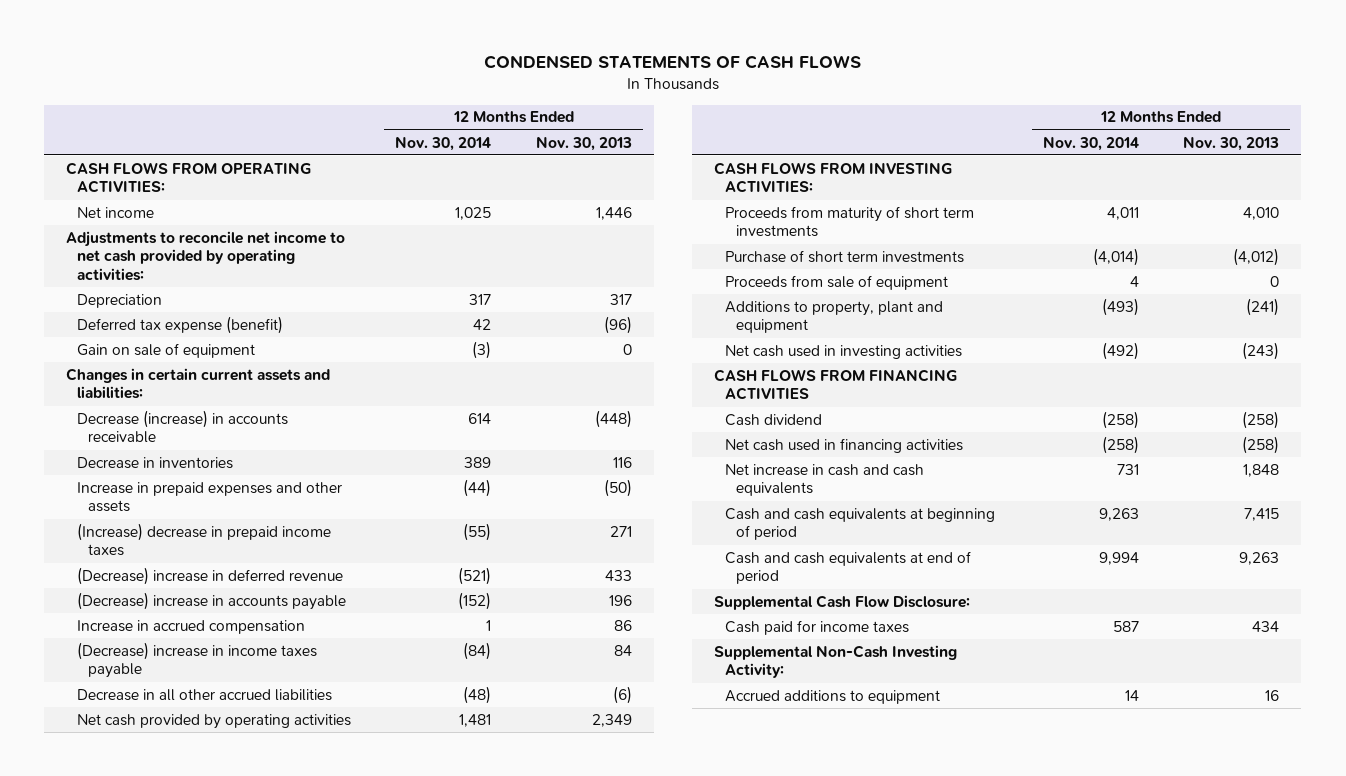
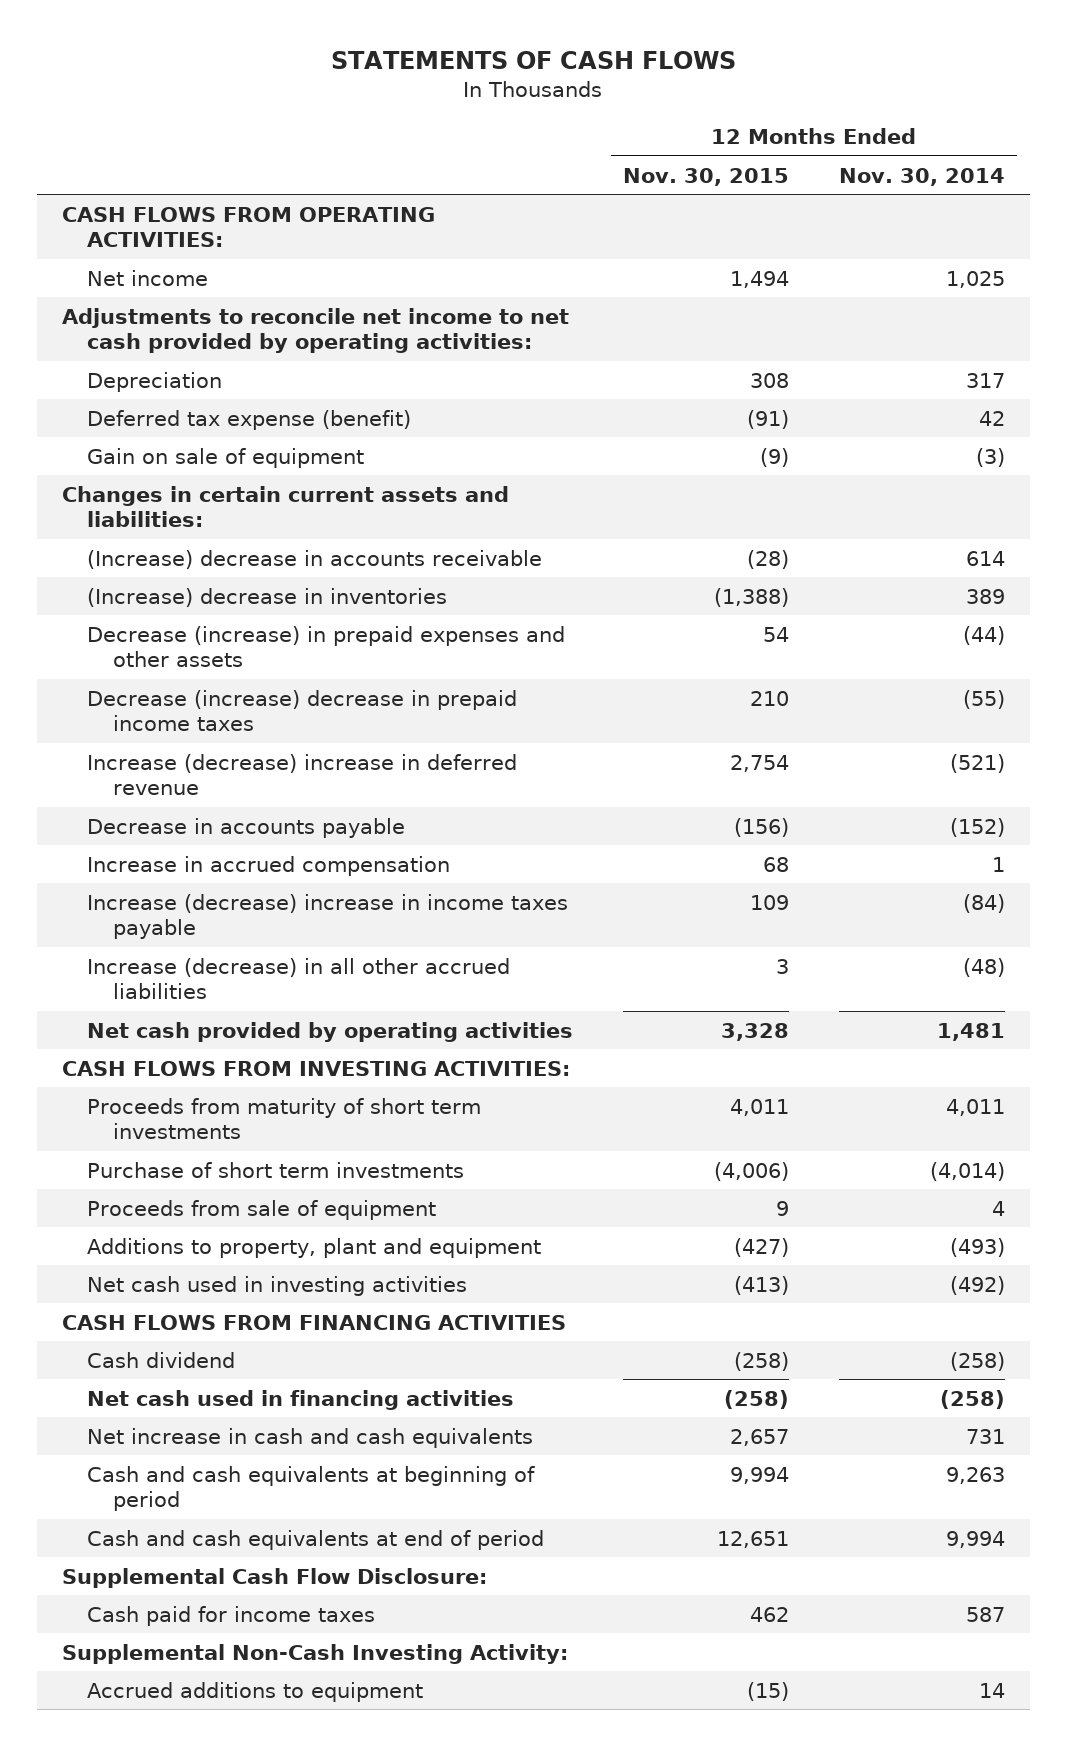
- CONDENSED STATEMENTS OF CASH FLOWS
+ STATEMENTS OF CASH FLOWS
- | 12 Months Ended Nov. 30, 2014 | 12 Months Ended Nov. 30, 2013
+ | 12 Months Ended Nov. 30, 2015 | 12 Months Ended Nov. 30, 2014
- Decrease (increase) in accounts receivable | 614 | (448)
- Decrease in inventories | 389 | 116
- Increase in prepaid expenses and other assets | (44) | (50)
- (Increase) decrease in prepaid income taxes | (55) | 271
- (Decrease) increase in deferred revenue | (521) | 433
- (Decrease) increase in accounts payable | (152) | 196
+ (Increase) decrease in accounts receivable | (28) | 614
+ (Increase) decrease in inventories | (1,388) | 389
+ Decrease (increase) in prepaid expenses and other assets | 54 | (44)
+ Decrease (increase) decrease in prepaid income taxes | 210 | (55)
+ Increase (decrease) increase in deferred revenue | 2,754 | (521)
+ Decrease in accounts payable | (156) | (152)
- (Decrease) increase in income taxes payable | (84) | 84
- Decrease in all other accrued liabilities | (48) | (6)
+ Increase (decrease) increase in income taxes payable | 109 | (84)
+ Increase (decrease) in all other accrued liabilities | 3 | (48)

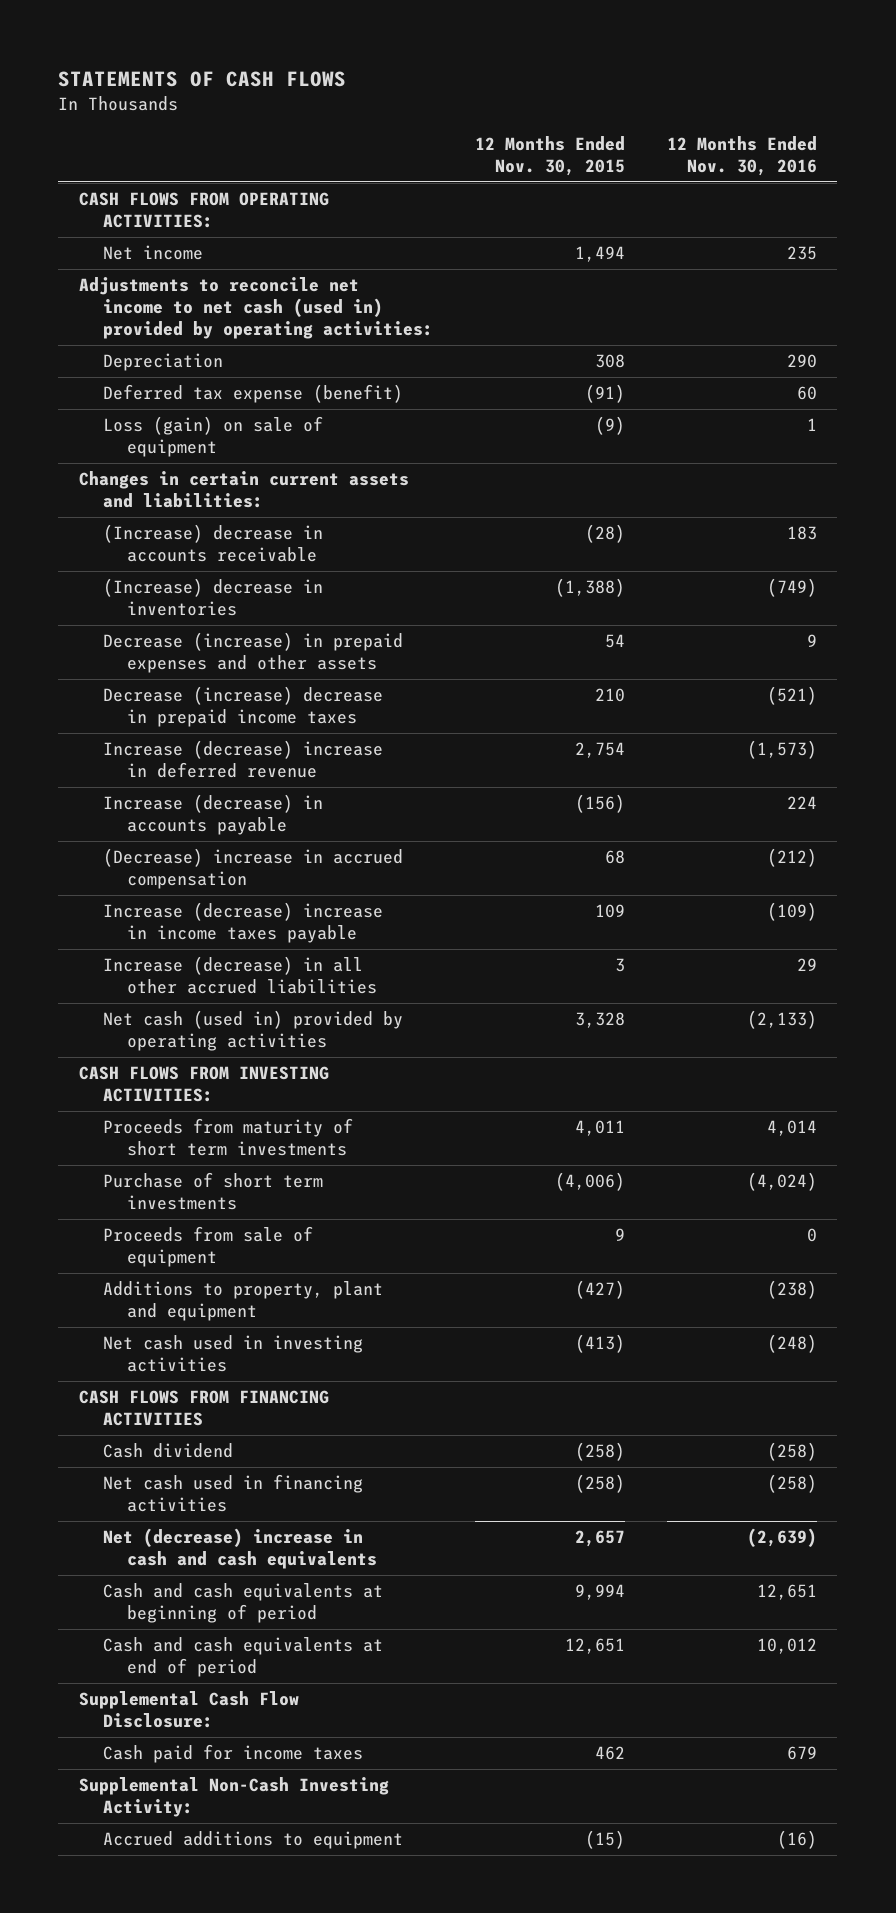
- | 12 Months Ended Nov. 30, 2015 | 12 Months Ended Nov. 30, 2014
+ | 12 Months Ended Nov. 30, 2015 | 12 Months Ended Nov. 30, 2016
- Adjustments to reconcile net income to net cash provided by operating activities:
+ Adjustments to reconcile net income to net cash (used in) provided by operating activities:
- Gain on sale of equipment | (9) | (3)
+ Loss (gain) on sale of equipment | (9) | 1
- Decrease in accounts payable | (156) | (152)
- Increase in accrued compensation | 68 | 1
+ Increase (decrease) in accounts payable | (156) | 224
+ (Decrease) increase in accrued compensation | 68 | (212)
- Net cash provided by operating activities | 3,328 | 1,481
+ Net cash (used in) provided by operating activities | 3,328 | (2,133)
- Net increase in cash and cash equivalents | 2,657 | 731
+ Net (decrease) increase in cash and cash equivalents | 2,657 | (2,639)

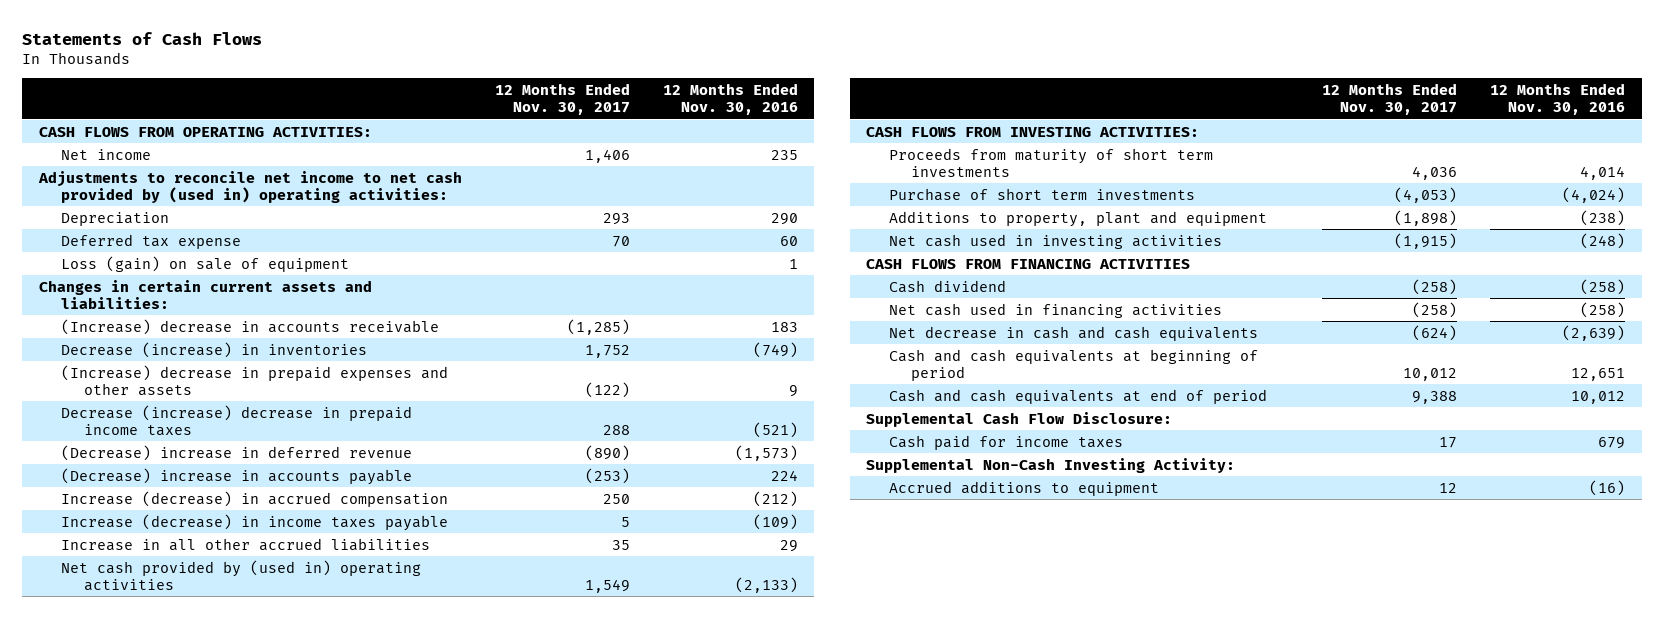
- STATEMENTS OF CASH FLOWS
+ Statements of Cash Flows
- | 12 Months Ended Nov. 30, 2015 | 12 Months Ended Nov. 30, 2016
+ | 12 Months Ended Nov. 30, 2017 | 12 Months Ended Nov. 30, 2016
- Adjustments to reconcile net income to net cash (used in) provided by operating activities:
+ Adjustments to reconcile net income to net cash provided by (used in) operating activities:
- Deferred tax expense (benefit) | (91) | 60
+ Deferred tax expense | 70 | 60
- (Increase) decrease in inventories | (1,388) | (749)
- Decrease (increase) in prepaid expenses and other assets | 54 | 9
+ Decrease (increase) in inventories | 1,752 | (749)
+ (Increase) decrease in prepaid expenses and other assets | (122) | 9
- Increase (decrease) increase in deferred revenue | 2,754 | (1,573)
- Increase (decrease) in accounts payable | (156) | 224
- (Decrease) increase in accrued compensation | 68 | (212)
- Increase (decrease) increase in income taxes payable | 109 | (109)
- Increase (decrease) in all other accrued liabilities | 3 | 29
- Net cash (used in) provided by operating activities | 3,328 | (2,133)
+ (Decrease) increase in deferred revenue | (890) | (1,573)
+ (Decrease) increase in accounts payable | (253) | 224
+ Increase (decrease) in accrued compensation | 250 | (212)
+ Increase (decrease) in income taxes payable | 5 | (109)
+ Increase in all other accrued liabilities | 35 | 29
+ Net cash provided by (used in) operating activities | 1,549 | (2,133)
- Proceeds from sale of equipment | 9 | 0
- Net (decrease) increase in cash and cash equivalents | 2,657 | (2,639)
+ Net decrease in cash and cash equivalents | (624) | (2,639)

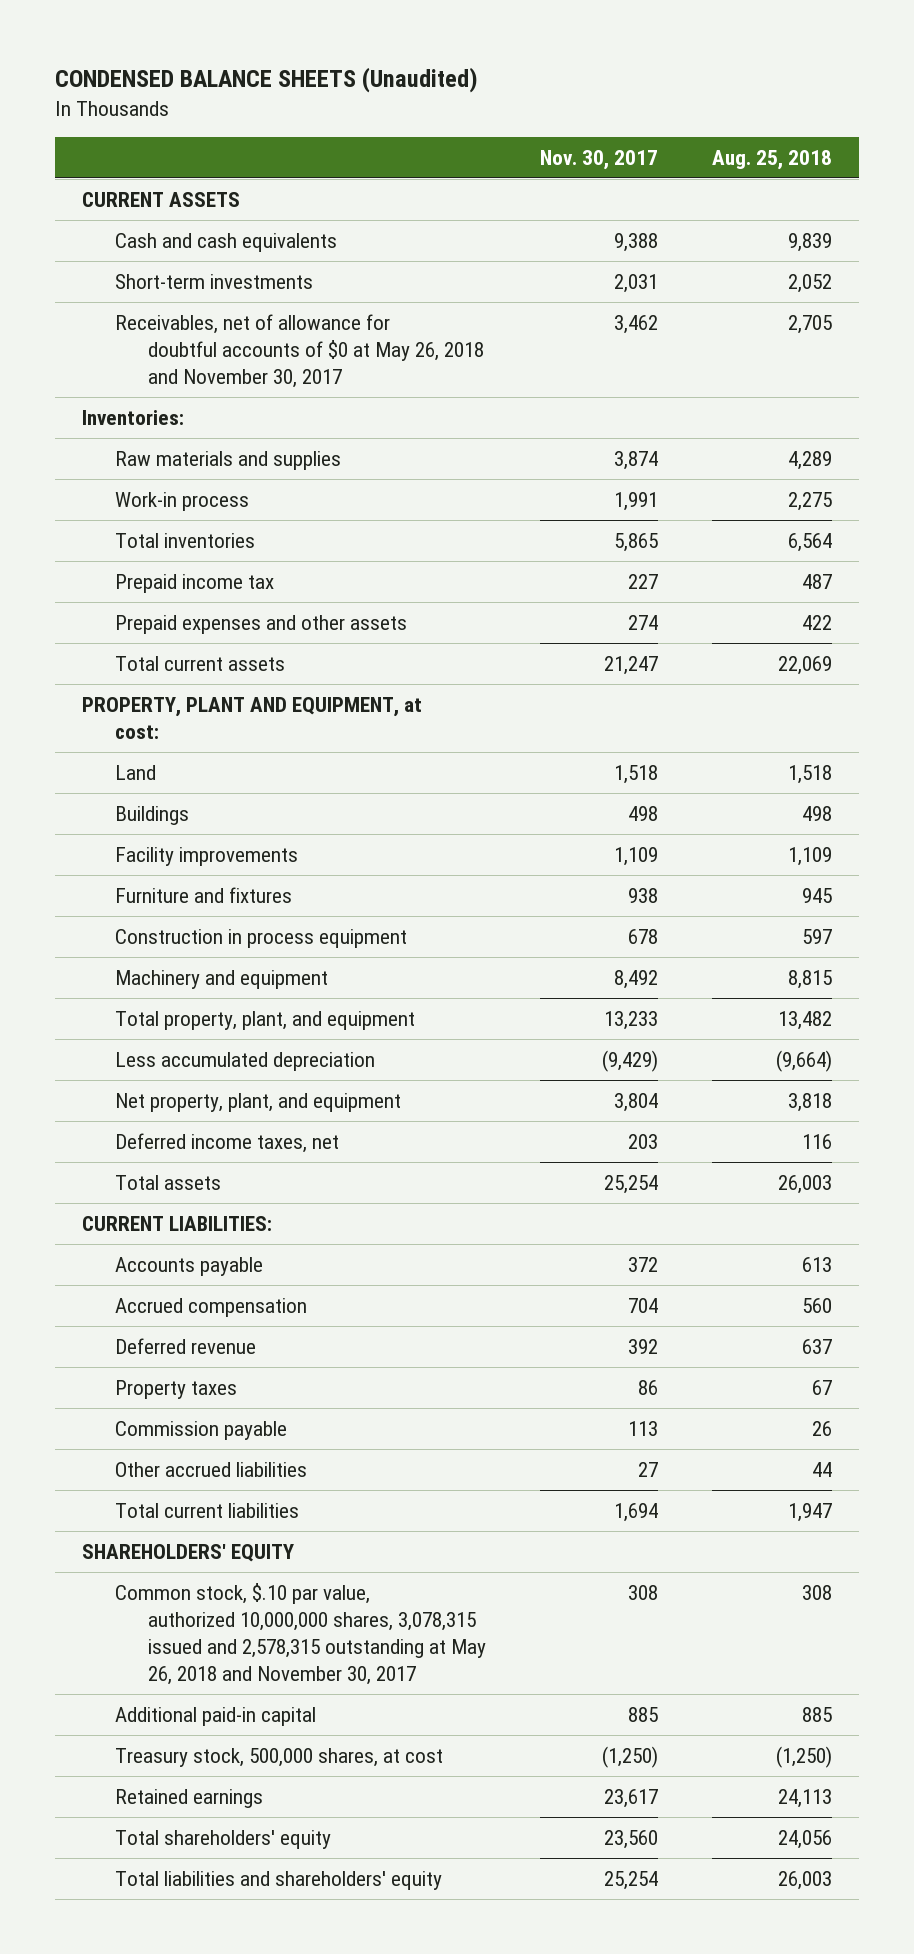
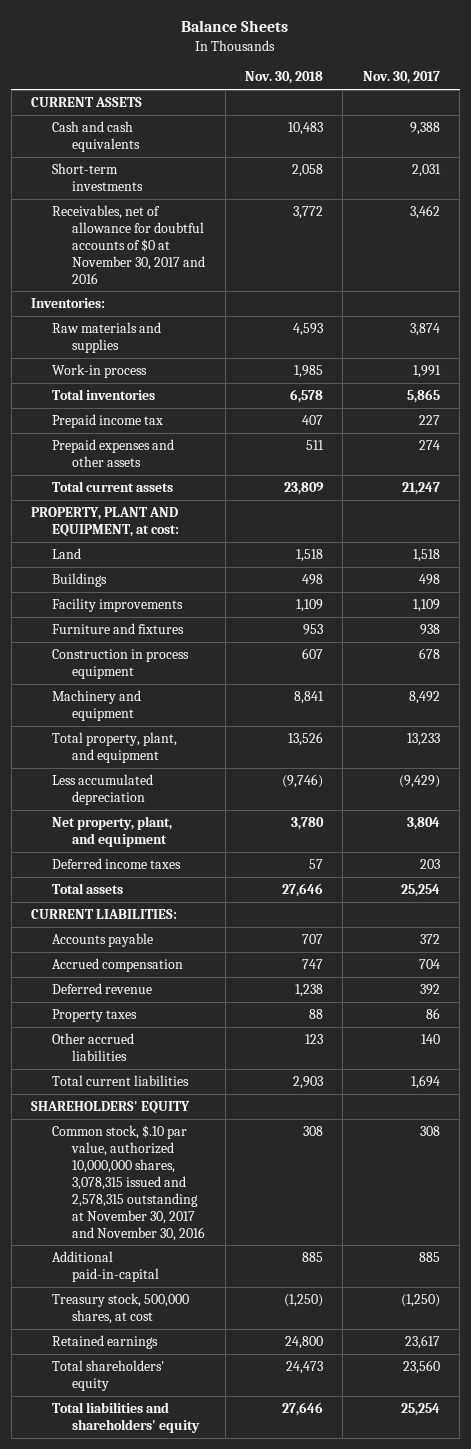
- CONDENSED BALANCE SHEETS (Unaudited)
+ Balance Sheets
- | Nov. 30, 2017 | Aug. 25, 2018
+ | Nov. 30, 2018 | Nov. 30, 2017
- Receivables, net of allowance for doubtful accounts of $0 at May 26, 2018 and November 30, 2017 | 3,462 | 2,705
+ Receivables, net of allowance for doubtful accounts of $0 at November 30, 2017 and 2016 | 3,772 | 3,462
- Deferred income taxes, net | 203 | 116
+ Deferred income taxes | 57 | 203
- Commission payable | 113 | 26
- Other accrued liabilities | 27 | 44
+ Other accrued liabilities | 123 | 140
- Common stock, $.10 par value, authorized 10,000,000 shares, 3,078,315 issued and 2,578,315 outstanding at May 26, 2018 and November 30, 2017 | 308 | 308
- Additional paid-in capital | 885 | 885
+ Common stock, $.10 par value, authorized 10,000,000 shares, 3,078,315 issued and 2,578,315 outstanding at November 30, 2017 and November 30, 2016 | 308 | 308
+ Additional paid-in-capital | 885 | 885

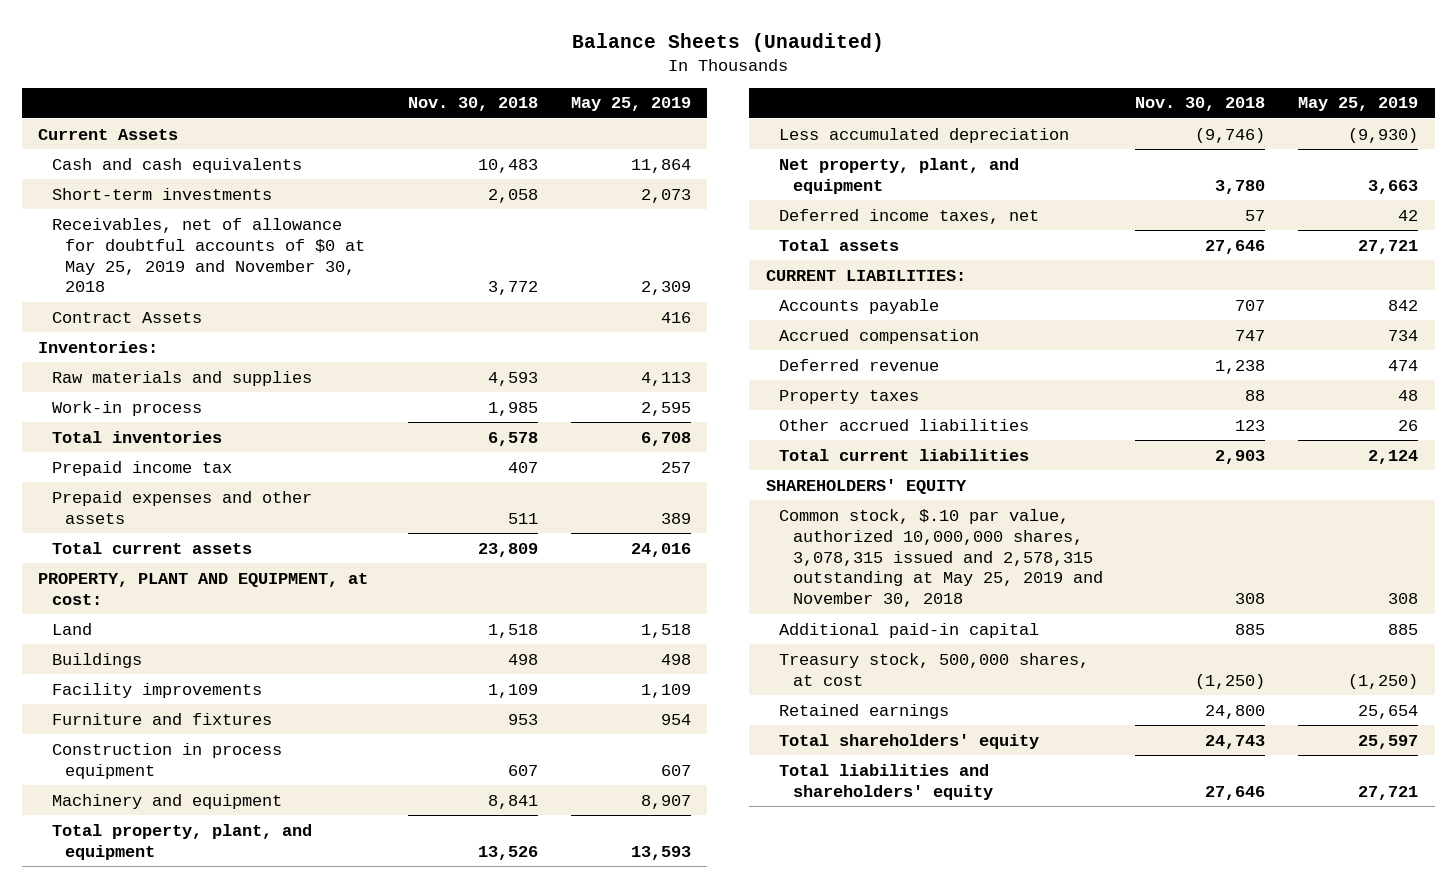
- Balance Sheets
+ Balance Sheets (Unaudited)
- | Nov. 30, 2018 | Nov. 30, 2017
+ | Nov. 30, 2018 | May 25, 2019
- CURRENT ASSETS
+ Current Assets
- Receivables, net of allowance for doubtful accounts of $0 at November 30, 2017 and 2016 | 3,772 | 3,462
+ Receivables, net of allowance for doubtful accounts of $0 at May 25, 2019 and November 30, 2018 | 3,772 | 2,309
+ Contract Assets | | 416
- Deferred income taxes | 57 | 203
+ Deferred income taxes, net | 57 | 42
- Common stock, $.10 par value, authorized 10,000,000 shares, 3,078,315 issued and 2,578,315 outstanding at November 30, 2017 and November 30, 2016 | 308 | 308
- Additional paid-in-capital | 885 | 885
+ Common stock, $.10 par value, authorized 10,000,000 shares, 3,078,315 issued and 2,578,315 outstanding at May 25, 2019 and November 30, 2018 | 308 | 308
+ Additional paid-in capital | 885 | 885
- Total shareholders' equity | 24,473 | 23,560
+ Total shareholders' equity | 24,743 | 25,597

